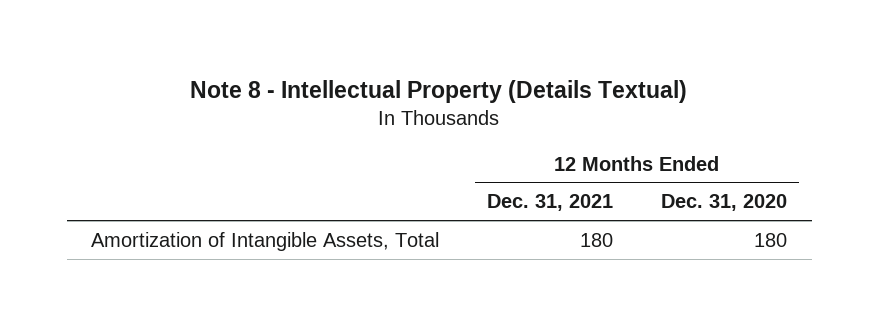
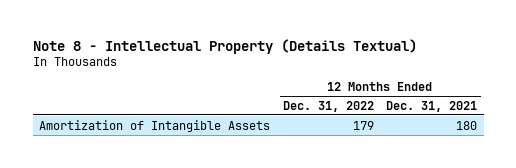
- | 12 Months Ended Dec. 31, 2021 | 12 Months Ended Dec. 31, 2020
+ | 12 Months Ended Dec. 31, 2022 | 12 Months Ended Dec. 31, 2021
- Amortization of Intangible Assets, Total | 180 | 180
+ Amortization of Intangible Assets | 179 | 180

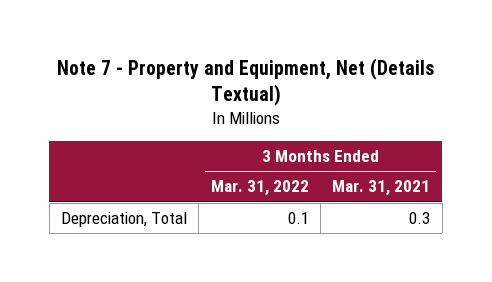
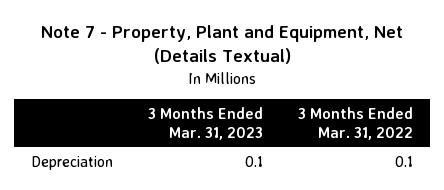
- Note 7 - Property and Equipment, Net (Details Textual)
+ Note 7 - Property, Plant and Equipment, Net (Details Textual)
- | 3 Months Ended Mar. 31, 2022 | 3 Months Ended Mar. 31, 2021
+ | 3 Months Ended Mar. 31, 2023 | 3 Months Ended Mar. 31, 2022
- Depreciation, Total | 0.1 | 0.3
+ Depreciation | 0.1 | 0.1

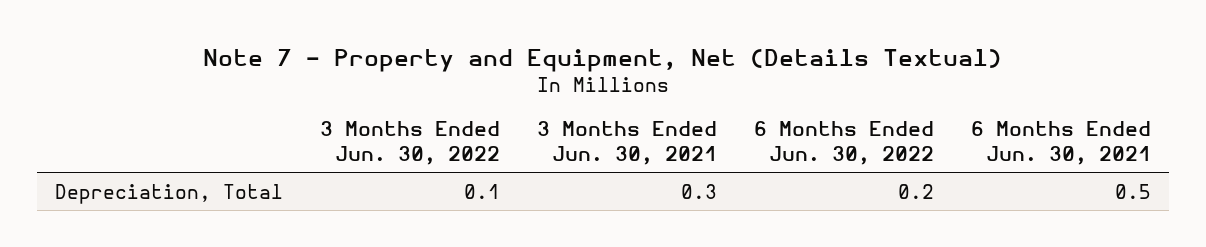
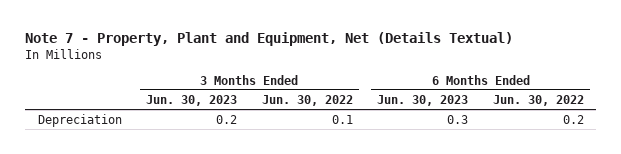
- Note 7 - Property and Equipment, Net (Details Textual)
+ Note 7 - Property, Plant and Equipment, Net (Details Textual)
- | 3 Months Ended Jun. 30, 2022 | 3 Months Ended Jun. 30, 2021 | 6 Months Ended Jun. 30, 2022 | 6 Months Ended Jun. 30, 2021
+ | 3 Months Ended Jun. 30, 2023 | 3 Months Ended Jun. 30, 2022 | 6 Months Ended Jun. 30, 2023 | 6 Months Ended Jun. 30, 2022
- Depreciation, Total | 0.1 | 0.3 | 0.2 | 0.5
+ Depreciation | 0.2 | 0.1 | 0.3 | 0.2

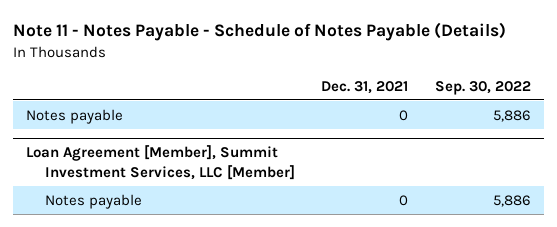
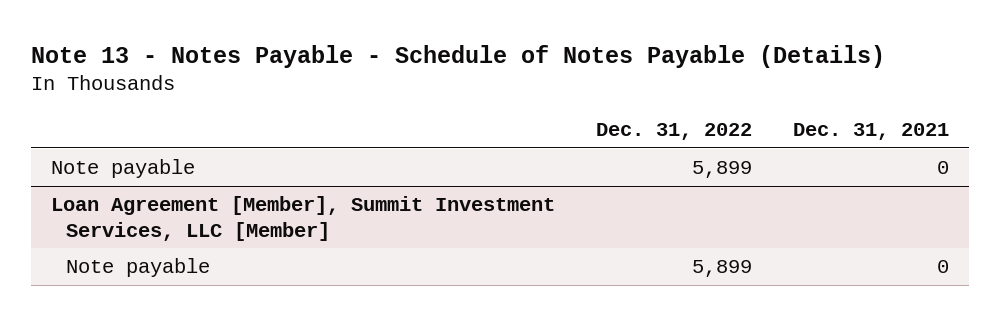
- Note 11 - Notes Payable - Schedule of Notes Payable (Details)
+ Note 13 - Notes Payable - Schedule of Notes Payable (Details)
- | Dec. 31, 2021 | Sep. 30, 2022
+ | Dec. 31, 2022 | Dec. 31, 2021
- Notes payable | 0 | 5,886
+ Note payable | 5,899 | 0
@ Loan Agreement [Member], Summit Investment Services, LLC [Member]
- Notes payable | 0 | 5,886
+ Note payable | 5,899 | 0

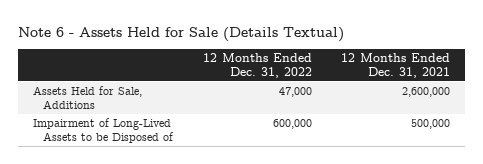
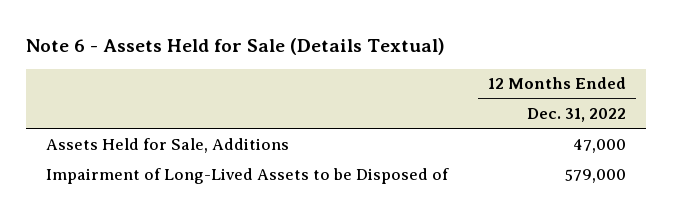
- | 12 Months Ended Dec. 31, 2022 | 12 Months Ended Dec. 31, 2021
+ | 12 Months Ended Dec. 31, 2022
- Impairment of Long-Lived Assets to be Disposed of | 600,000 | 500,000
+ Impairment of Long-Lived Assets to be Disposed of | 579,000

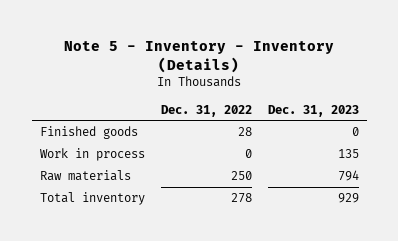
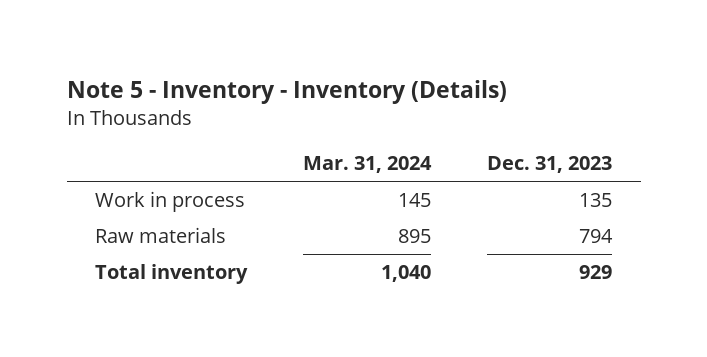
- | Dec. 31, 2022 | Dec. 31, 2023
+ | Mar. 31, 2024 | Dec. 31, 2023
- Finished goods | 28 | 0

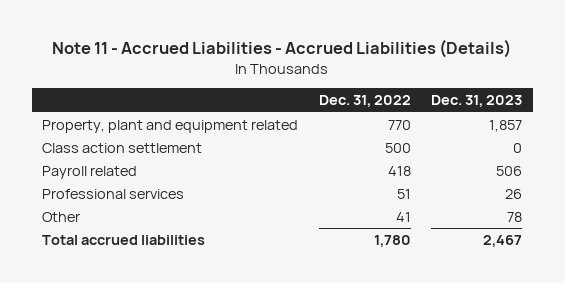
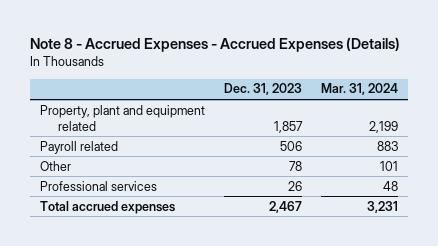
- Note 11 - Accrued Liabilities - Accrued Liabilities (Details)
+ Note 8 - Accrued Expenses - Accrued Expenses (Details)
- | Dec. 31, 2022 | Dec. 31, 2023
+ | Dec. 31, 2023 | Mar. 31, 2024
- Class action settlement | 500 | 0
- Total accrued liabilities | 1,780 | 2,467
moved down: Professional services | 26 | 48
+ Total accrued expenses | 2,467 | 3,231

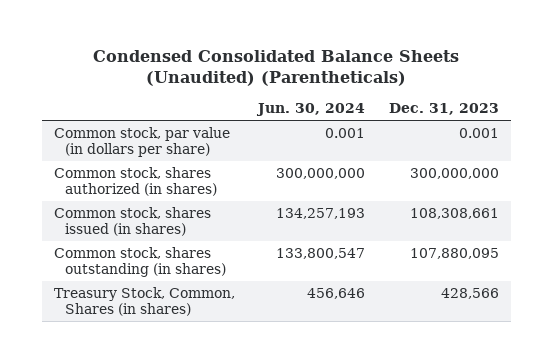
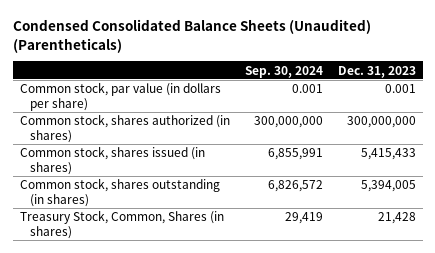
- | Jun. 30, 2024 | Dec. 31, 2023
+ | Sep. 30, 2024 | Dec. 31, 2023
- Common stock, shares issued (in shares) | 134,257,193 | 108,308,661
- Common stock, shares outstanding (in shares) | 133,800,547 | 107,880,095
- Treasury Stock, Common, Shares (in shares) | 456,646 | 428,566
+ Common stock, shares issued (in shares) | 6,855,991 | 5,415,433
+ Common stock, shares outstanding (in shares) | 6,826,572 | 5,394,005
+ Treasury Stock, Common, Shares (in shares) | 29,419 | 21,428

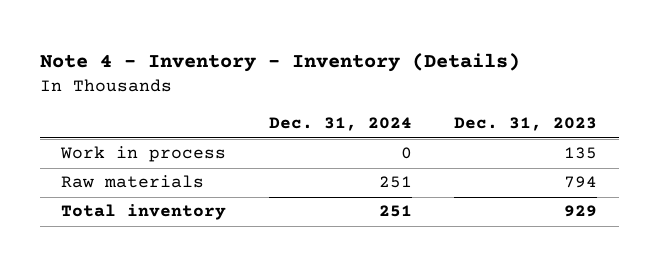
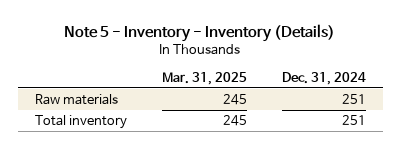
- Note 4 - Inventory - Inventory (Details)
+ Note 5 - Inventory - Inventory (Details)
- | Dec. 31, 2024 | Dec. 31, 2023
+ | Mar. 31, 2025 | Dec. 31, 2024
- Work in process | 0 | 135

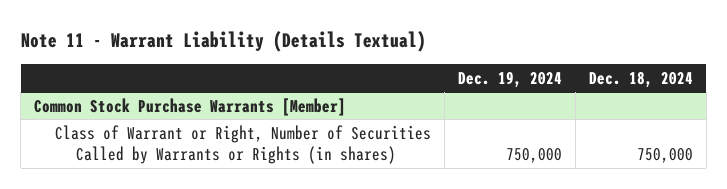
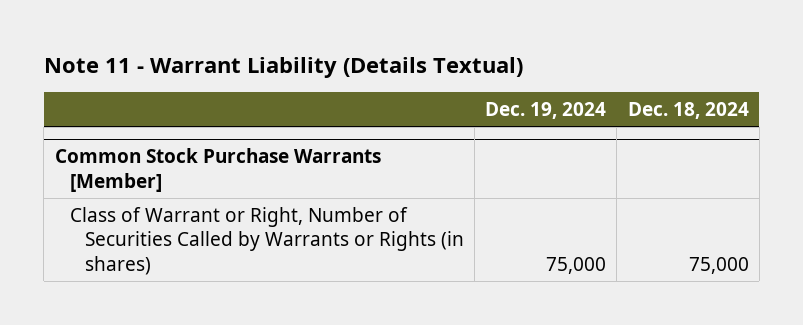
@ Common Stock Purchase Warrants [Member]
- Class of Warrant or Right, Number of Securities Called by Warrants or Rights (in shares) | 750,000 | 750,000
+ Class of Warrant or Right, Number of Securities Called by Warrants or Rights (in shares) | 75,000 | 75,000

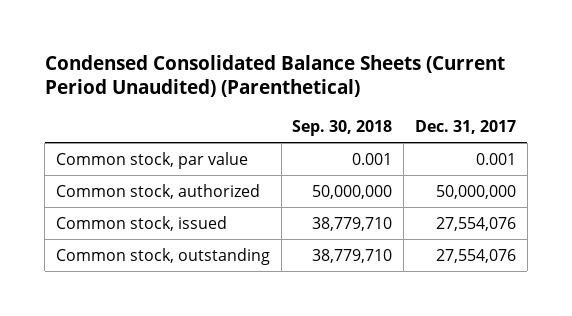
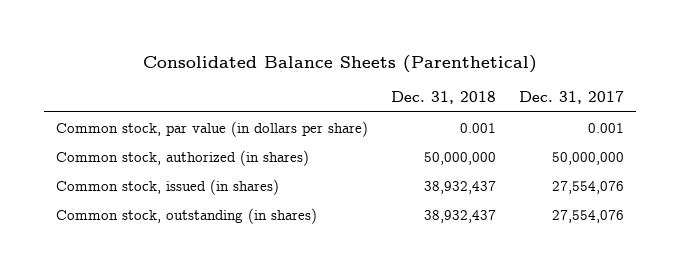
- Condensed Consolidated Balance Sheets (Current Period Unaudited) (Parenthetical)
+ Consolidated Balance Sheets (Parenthetical)
- | Sep. 30, 2018 | Dec. 31, 2017
+ | Dec. 31, 2018 | Dec. 31, 2017
- Common stock, par value | 0.001 | 0.001
- Common stock, authorized | 50,000,000 | 50,000,000
- Common stock, issued | 38,779,710 | 27,554,076
- Common stock, outstanding | 38,779,710 | 27,554,076
+ Common stock, par value (in dollars per share) | 0.001 | 0.001
+ Common stock, authorized (in shares) | 50,000,000 | 50,000,000
+ Common stock, issued (in shares) | 38,932,437 | 27,554,076
+ Common stock, outstanding (in shares) | 38,932,437 | 27,554,076

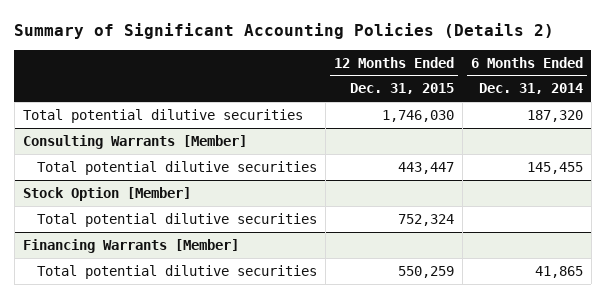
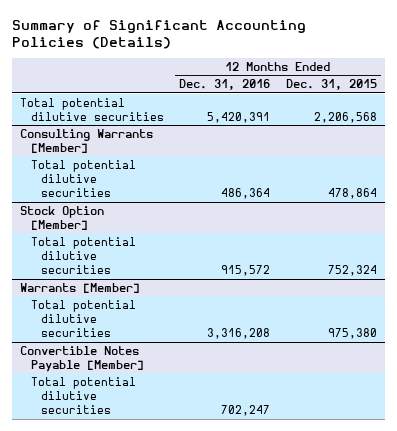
- Summary of Significant Accounting Policies (Details 2)
+ Summary of Significant Accounting Policies (Details)
- | 12 Months Ended Dec. 31, 2015 | 6 Months Ended Dec. 31, 2014
+ | 12 Months Ended Dec. 31, 2016 | 12 Months Ended Dec. 31, 2015
- Total potential dilutive securities | 1,746,030 | 187,320
+ Total potential dilutive securities | 5,420,391 | 2,206,568
@ Consulting Warrants [Member]
- Total potential dilutive securities | 443,447 | 145,455
+ Total potential dilutive securities | 486,364 | 478,864
- Financing Warrants [Member]
- Total potential dilutive securities | 550,259 | 41,865
+ Warrants [Member]
+ Total potential dilutive securities | 3,316,208 | 975,380
+ Convertible Notes Payable [Member]
+ Total potential dilutive securities | 702,247 |

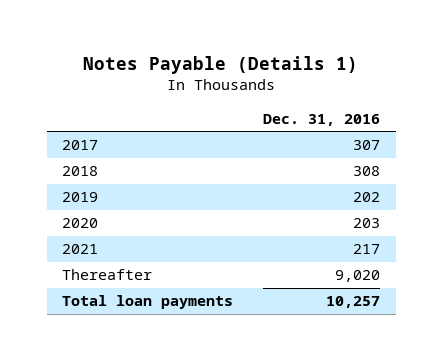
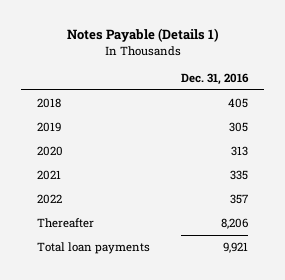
- 2017 | 307
- 2018 | 308
- 2019 | 202
- 2020 | 203
- 2021 | 217
- Thereafter | 9,020
- Total loan payments | 10,257
+ 2018 | 405
+ 2019 | 305
+ 2020 | 313
+ 2021 | 335
+ 2022 | 357
+ Thereafter | 8,206
+ Total loan payments | 9,921

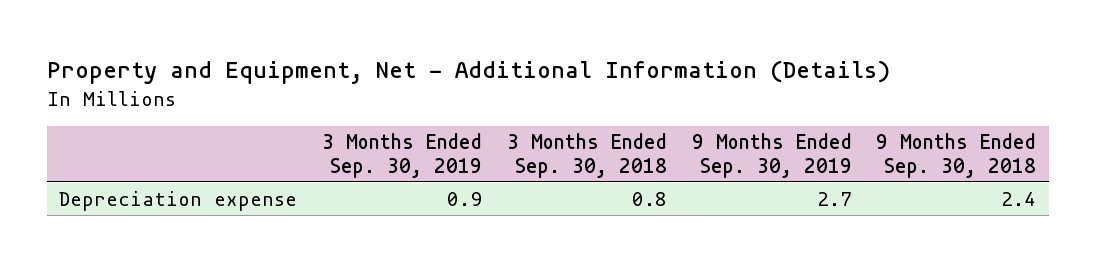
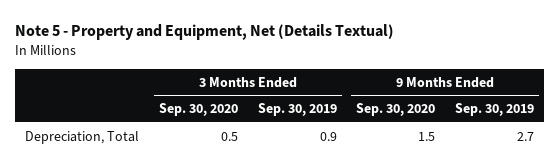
- Property and Equipment, Net - Additional Information (Details)
+ Note 5 - Property and Equipment, Net (Details Textual)
- | 3 Months Ended Sep. 30, 2019 | 3 Months Ended Sep. 30, 2018 | 9 Months Ended Sep. 30, 2019 | 9 Months Ended Sep. 30, 2018
+ | 3 Months Ended Sep. 30, 2020 | 3 Months Ended Sep. 30, 2019 | 9 Months Ended Sep. 30, 2020 | 9 Months Ended Sep. 30, 2019
- Depreciation expense | 0.9 | 0.8 | 2.7 | 2.4
+ Depreciation, Total | 0.5 | 0.9 | 1.5 | 2.7

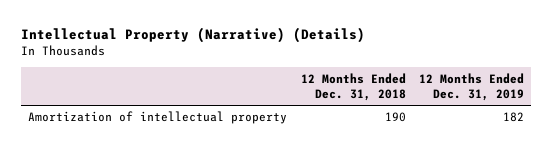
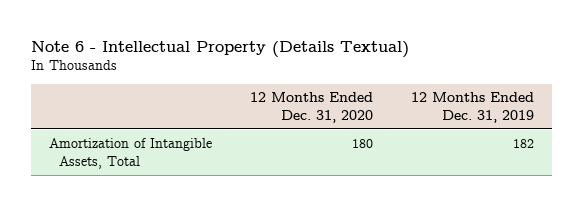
- Intellectual Property (Narrative) (Details)
+ Note 6 - Intellectual Property (Details Textual)
- | 12 Months Ended Dec. 31, 2018 | 12 Months Ended Dec. 31, 2019
+ | 12 Months Ended Dec. 31, 2020 | 12 Months Ended Dec. 31, 2019
- Amortization of intellectual property | 190 | 182
+ Amortization of Intangible Assets, Total | 180 | 182

